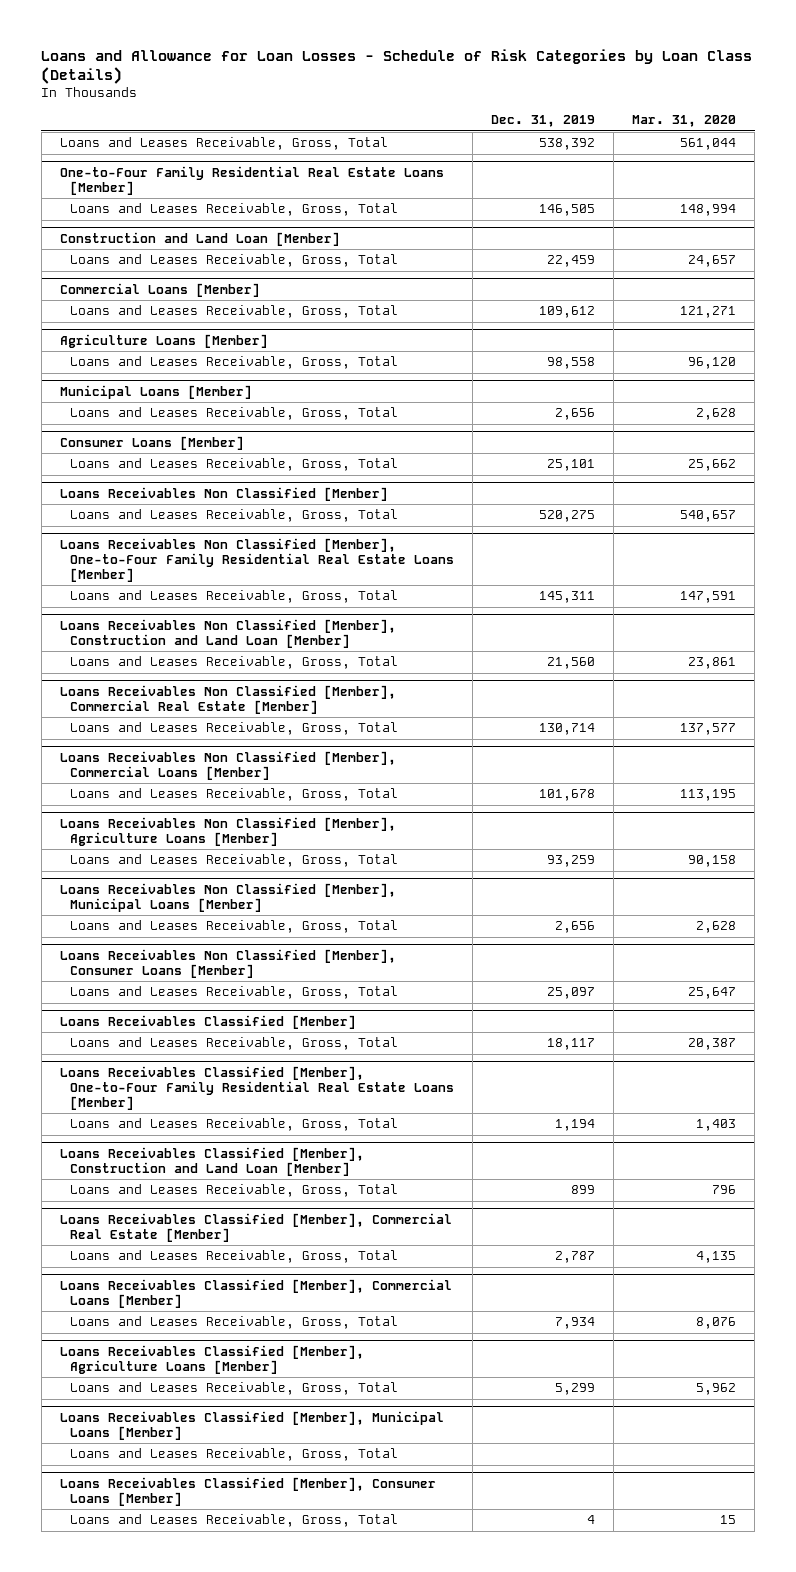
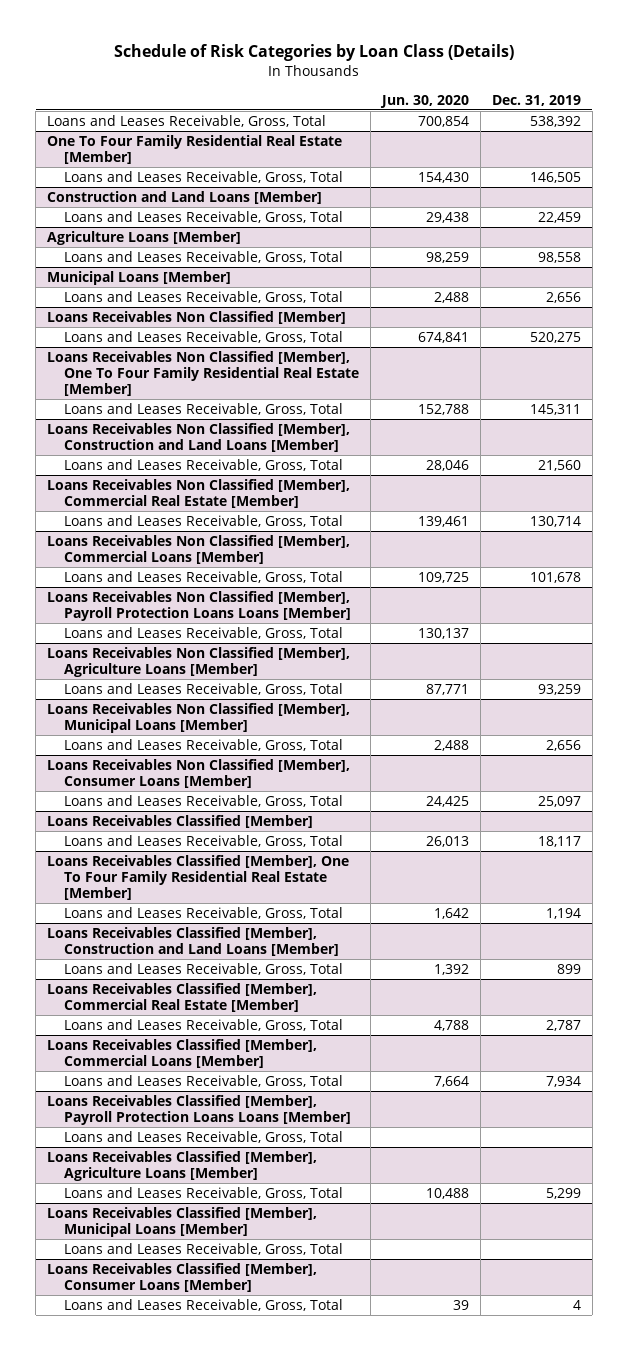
- Loans and Allowance for Loan Losses - Schedule of Risk Categories by Loan Class (Details)
+ Schedule of Risk Categories by Loan Class (Details)
- | Dec. 31, 2019 | Mar. 31, 2020
+ | Jun. 30, 2020 | Dec. 31, 2019
- One-to-Four Family Residential Real Estate Loans [Member]
+ One To Four Family Residential Real Estate [Member]
- Construction and Land Loan [Member]
+ Construction and Land Loans [Member]
- Commercial Loans [Member]
- Loans and Leases Receivable, Gross, Total | 109,612 | 121,271
- Consumer Loans [Member]
- Loans and Leases Receivable, Gross, Total | 25,101 | 25,662
- Loans Receivables Non Classified [Member], One-to-Four Family Residential Real Estate Loans [Member]
+ Loans Receivables Non Classified [Member], One To Four Family Residential Real Estate [Member]
- Loans Receivables Non Classified [Member], Construction and Land Loan [Member]
+ Loans Receivables Non Classified [Member], Construction and Land Loans [Member]
+ Loans Receivables Non Classified [Member], Payroll Protection Loans Loans [Member]
+ Loans and Leases Receivable, Gross, Total | 130,137 |
- Loans Receivables Classified [Member], One-to-Four Family Residential Real Estate Loans [Member]
+ Loans Receivables Classified [Member], One To Four Family Residential Real Estate [Member]
- Loans Receivables Classified [Member], Construction and Land Loan [Member]
+ Loans Receivables Classified [Member], Construction and Land Loans [Member]
+ Loans Receivables Classified [Member], Payroll Protection Loans Loans [Member]
+ Loans and Leases Receivable, Gross, Total

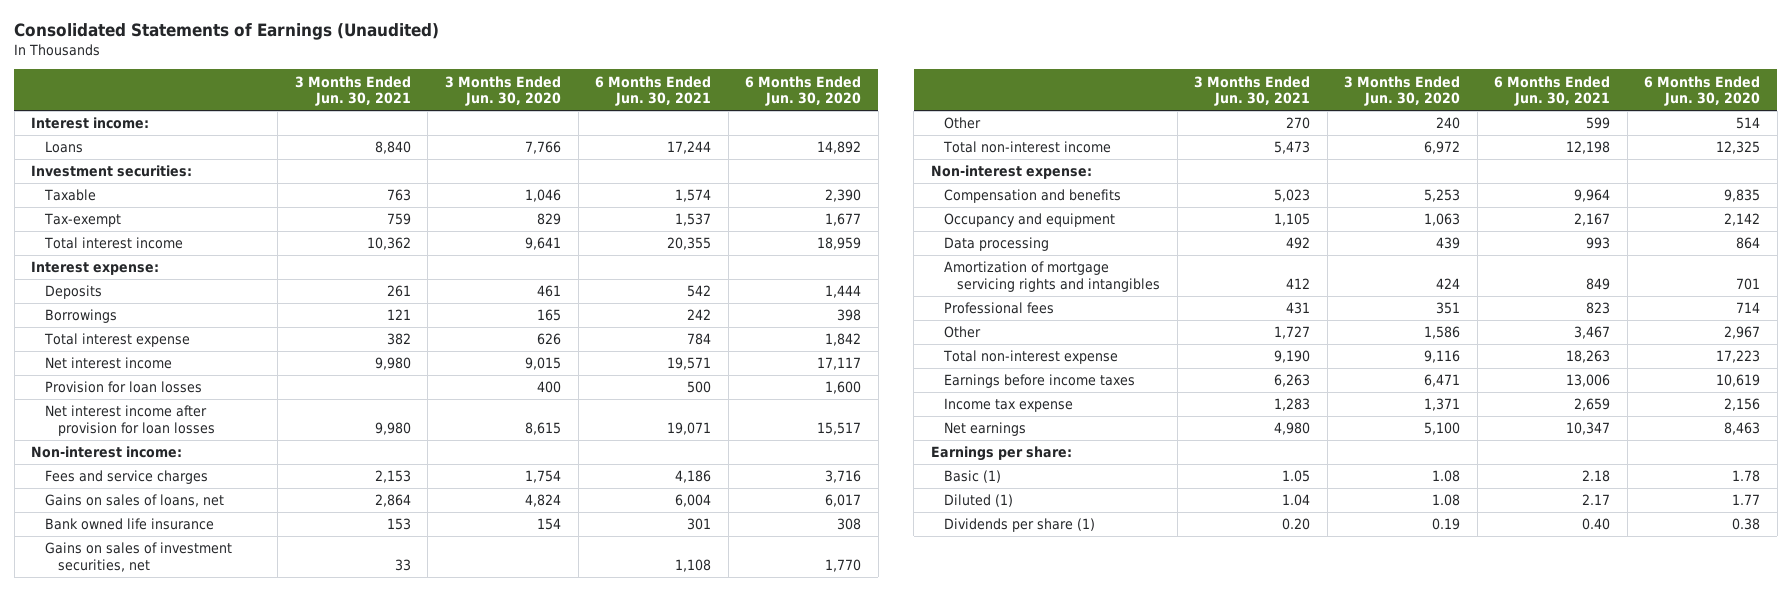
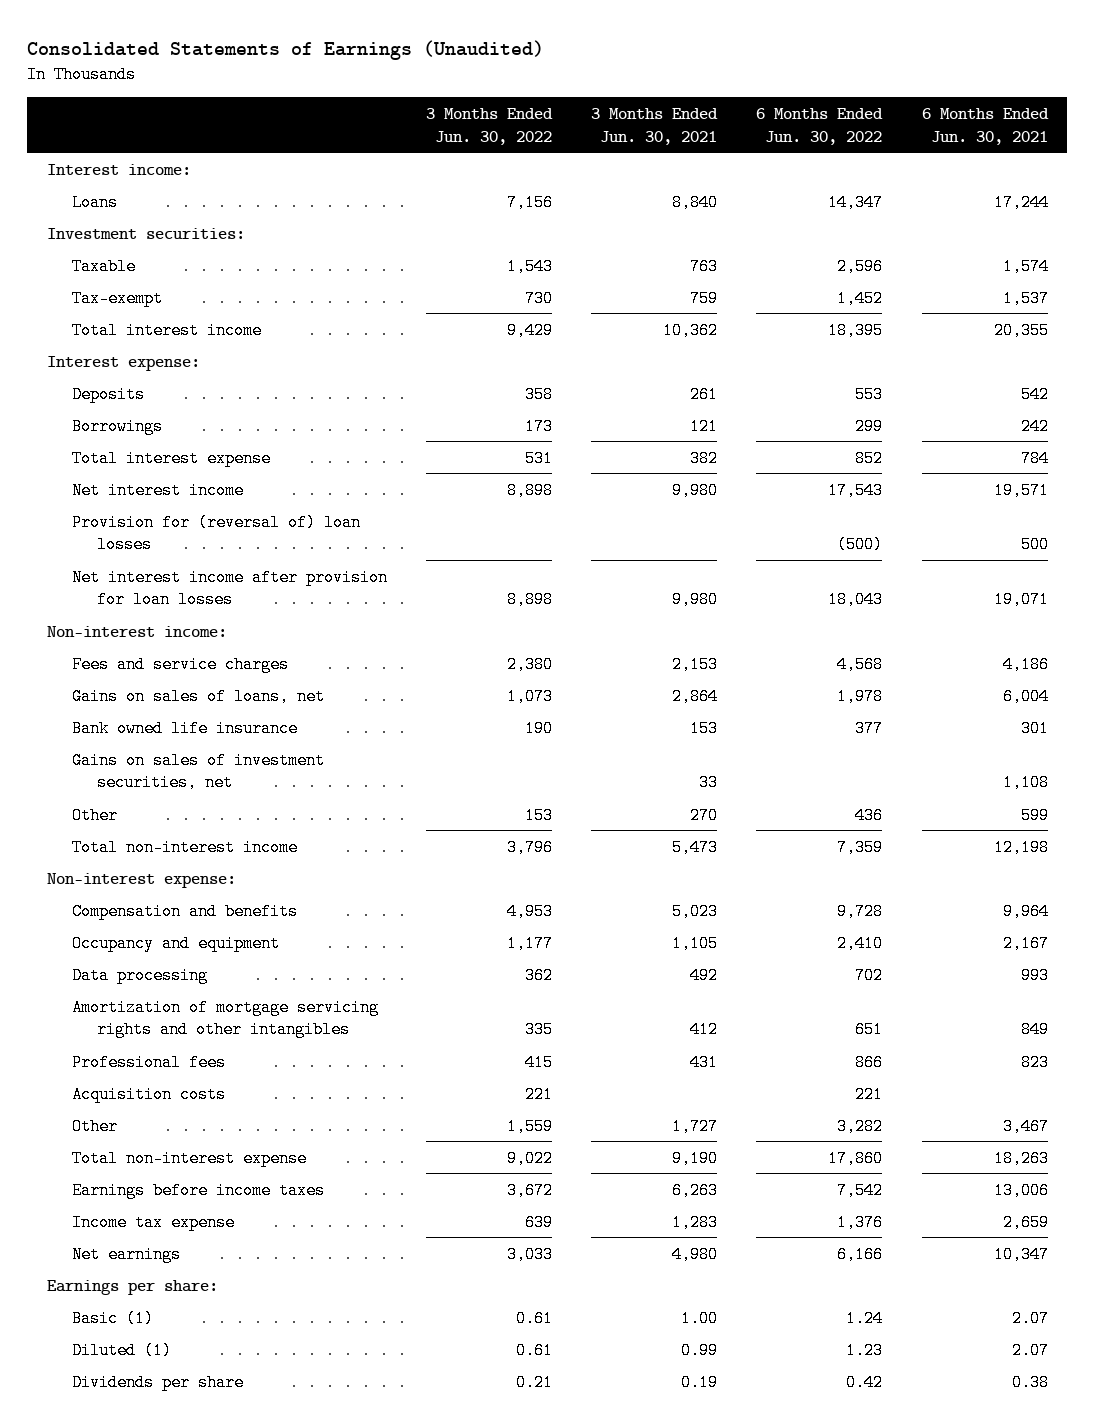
- | 3 Months Ended Jun. 30, 2021 | 3 Months Ended Jun. 30, 2020 | 6 Months Ended Jun. 30, 2021 | 6 Months Ended Jun. 30, 2020
+ | 3 Months Ended Jun. 30, 2022 | 3 Months Ended Jun. 30, 2021 | 6 Months Ended Jun. 30, 2022 | 6 Months Ended Jun. 30, 2021
- Provision for loan losses | | 400 | 500 | 1,600
+ Provision for (reversal of) loan losses | | | (500) | 500
- Amortization of mortgage servicing rights and intangibles | 412 | 424 | 849 | 701
+ Amortization of mortgage servicing rights and other intangibles | 335 | 412 | 651 | 849
+ Acquisition costs | 221 | | 221 |
- Basic (1) | 1.05 | 1.08 | 2.18 | 1.78
- Diluted (1) | 1.04 | 1.08 | 2.17 | 1.77
- Dividends per share (1) | 0.20 | 0.19 | 0.40 | 0.38
+ Basic (1) | 0.61 | 1.00 | 1.24 | 2.07
+ Diluted (1) | 0.61 | 0.99 | 1.23 | 2.07
+ Dividends per share | 0.21 | 0.19 | 0.42 | 0.38

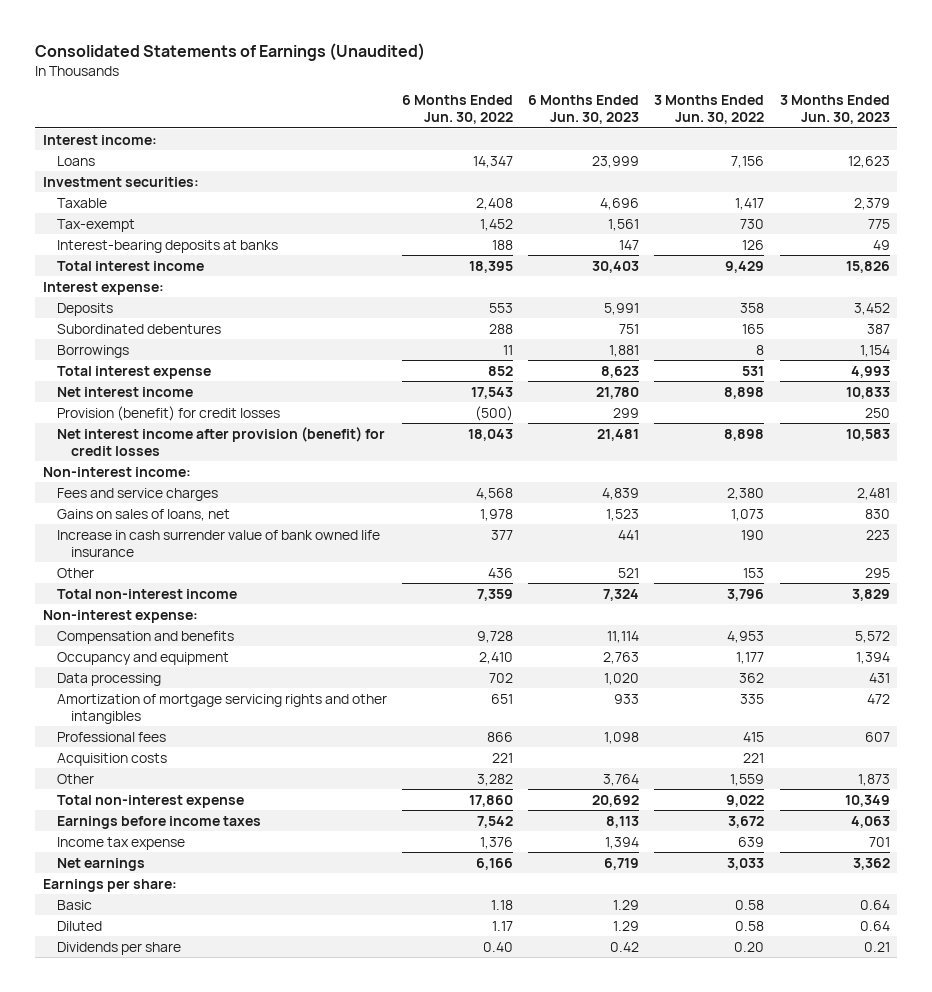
- | 3 Months Ended Jun. 30, 2022 | 3 Months Ended Jun. 30, 2021 | 6 Months Ended Jun. 30, 2022 | 6 Months Ended Jun. 30, 2021
+ | 6 Months Ended Jun. 30, 2022 | 6 Months Ended Jun. 30, 2023 | 3 Months Ended Jun. 30, 2022 | 3 Months Ended Jun. 30, 2023
- Taxable | 1,543 | 763 | 2,596 | 1,574
+ Taxable | 2,408 | 4,696 | 1,417 | 2,379
+ Interest-bearing deposits at banks | 188 | 147 | 126 | 49
- Borrowings | 173 | 121 | 299 | 242
+ Subordinated debentures | 288 | 751 | 165 | 387
+ Borrowings | 11 | 1,881 | 8 | 1,154
- Provision for (reversal of) loan losses | | | (500) | 500
- Net interest income after provision for loan losses | 8,898 | 9,980 | 18,043 | 19,071
+ Provision (benefit) for credit losses | (500) | 299 | | 250
+ Net interest income after provision (benefit) for credit losses | 18,043 | 21,481 | 8,898 | 10,583
- Bank owned life insurance | 190 | 153 | 377 | 301
- Gains on sales of investment securities, net | | 33 | | 1,108
+ Increase in cash surrender value of bank owned life insurance | 377 | 441 | 190 | 223
- Basic (1) | 0.61 | 1.00 | 1.24 | 2.07
- Diluted (1) | 0.61 | 0.99 | 1.23 | 2.07
- Dividends per share | 0.21 | 0.19 | 0.42 | 0.38
+ Basic | 1.18 | 1.29 | 0.58 | 0.64
+ Diluted | 1.17 | 1.29 | 0.58 | 0.64
+ Dividends per share | 0.40 | 0.42 | 0.20 | 0.21

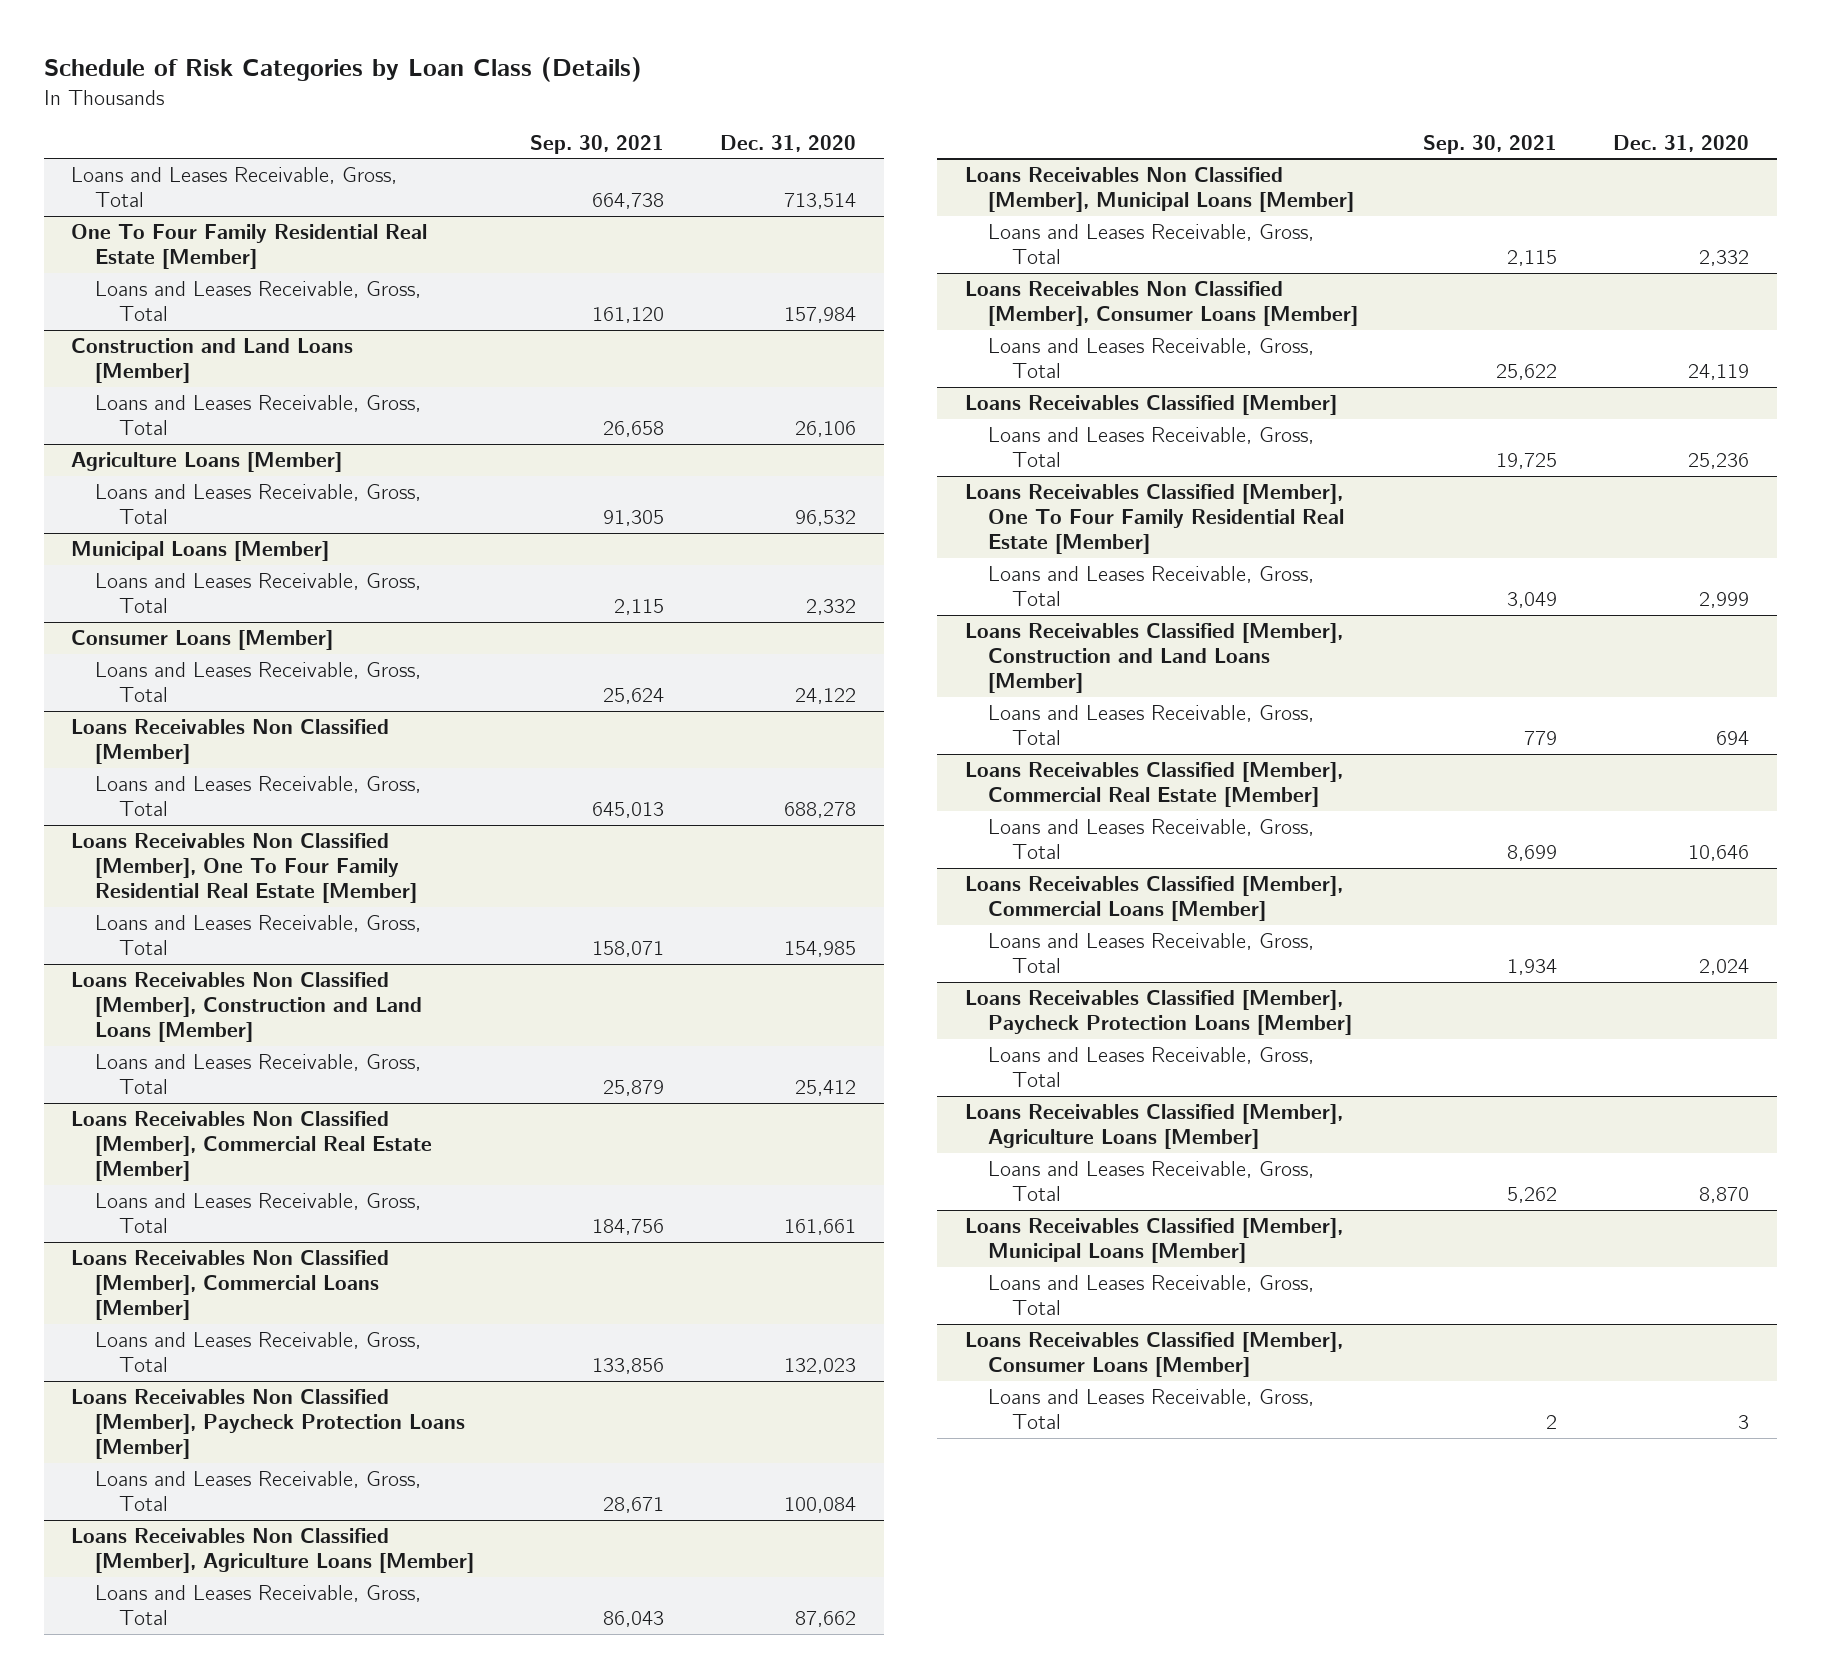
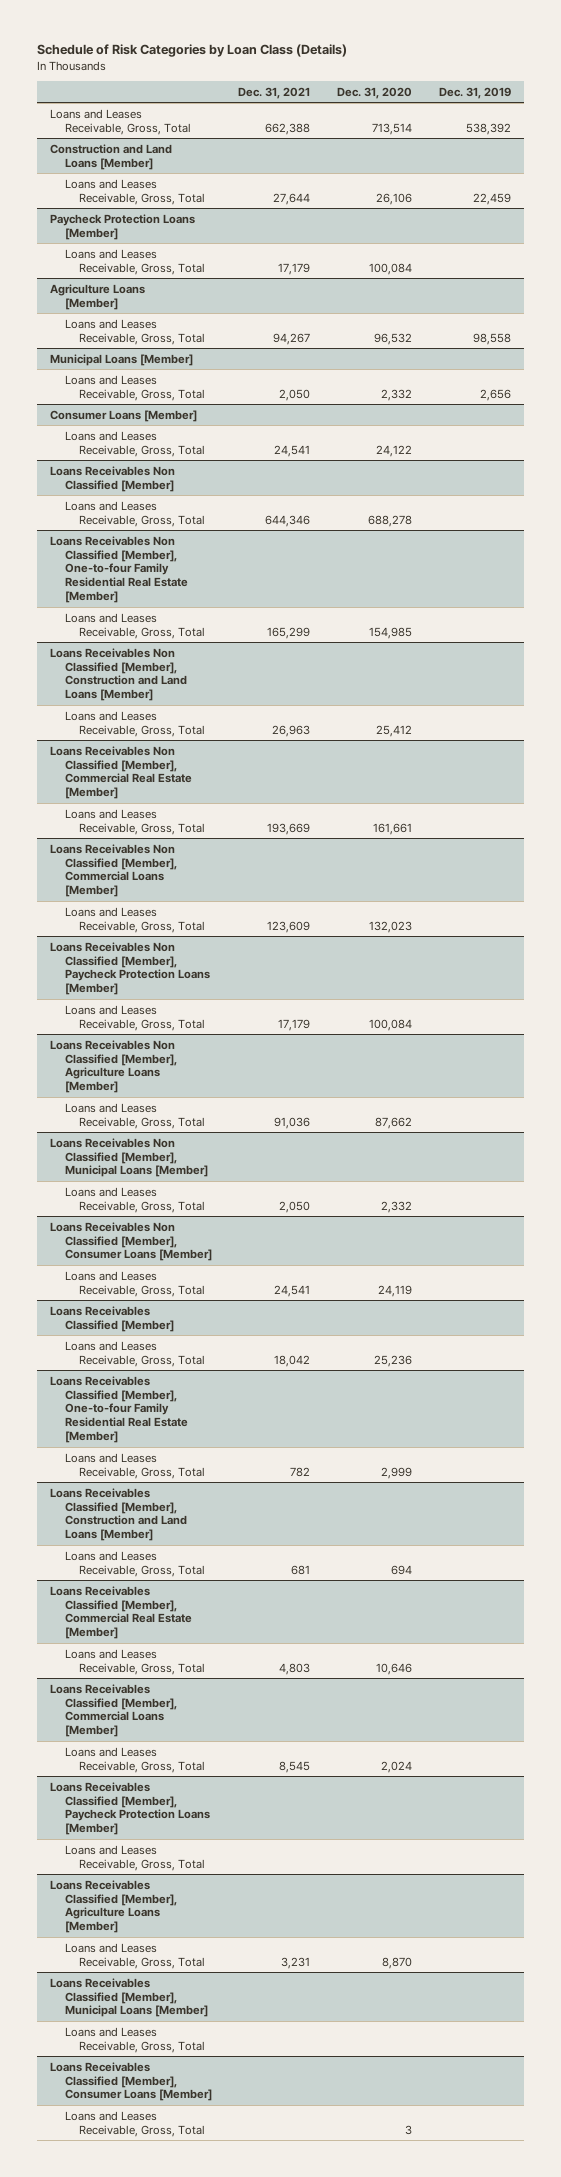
- | Sep. 30, 2021 | Dec. 31, 2020
+ | Dec. 31, 2021 | Dec. 31, 2020 | Dec. 31, 2019
- One To Four Family Residential Real Estate [Member]
- Loans and Leases Receivable, Gross, Total | 161,120 | 157,984
+ Paycheck Protection Loans [Member]
+ Loans and Leases Receivable, Gross, Total | 17,179 | 100,084 |
- Loans Receivables Non Classified [Member], One To Four Family Residential Real Estate [Member]
+ Loans Receivables Non Classified [Member], One-to-four Family Residential Real Estate [Member]
- Loans Receivables Classified [Member], One To Four Family Residential Real Estate [Member]
+ Loans Receivables Classified [Member], One-to-four Family Residential Real Estate [Member]

